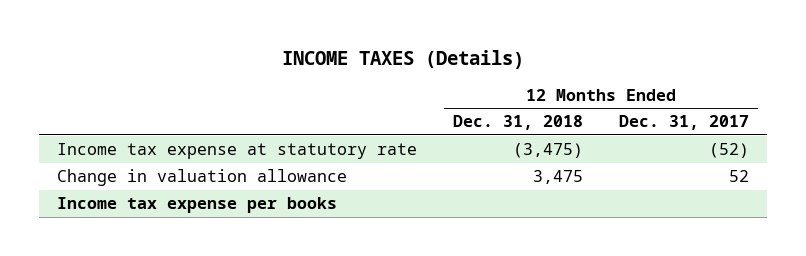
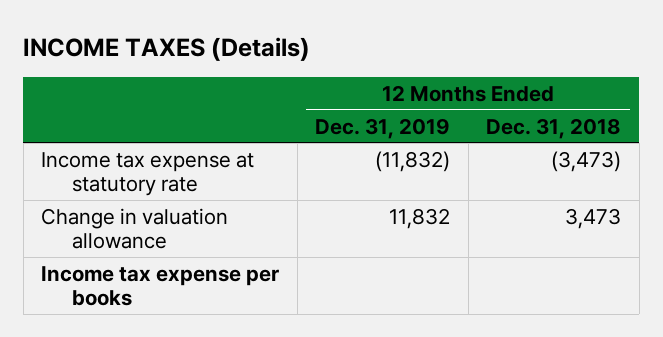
- | 12 Months Ended Dec. 31, 2018 | 12 Months Ended Dec. 31, 2017
+ | 12 Months Ended Dec. 31, 2019 | 12 Months Ended Dec. 31, 2018
- Income tax expense at statutory rate | (3,475) | (52)
- Change in valuation allowance | 3,475 | 52
+ Income tax expense at statutory rate | (11,832) | (3,473)
+ Change in valuation allowance | 11,832 | 3,473

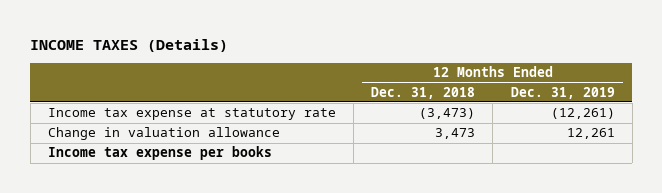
- | 12 Months Ended Dec. 31, 2019 | 12 Months Ended Dec. 31, 2018
+ | 12 Months Ended Dec. 31, 2018 | 12 Months Ended Dec. 31, 2019
- Income tax expense at statutory rate | (11,832) | (3,473)
- Change in valuation allowance | 11,832 | 3,473
+ Income tax expense at statutory rate | (3,473) | (12,261)
+ Change in valuation allowance | 3,473 | 12,261

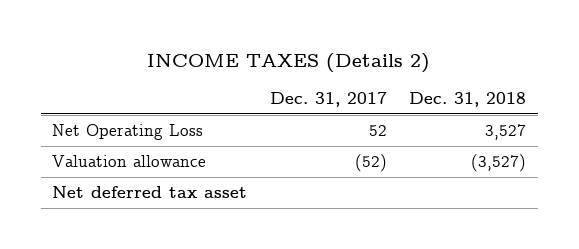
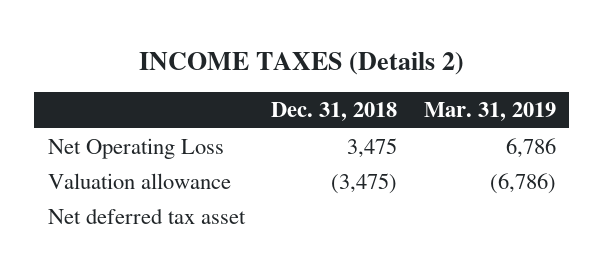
- | Dec. 31, 2017 | Dec. 31, 2018
+ | Dec. 31, 2018 | Mar. 31, 2019
- Net Operating Loss | 52 | 3,527
- Valuation allowance | (52) | (3,527)
+ Net Operating Loss | 3,475 | 6,786
+ Valuation allowance | (3,475) | (6,786)

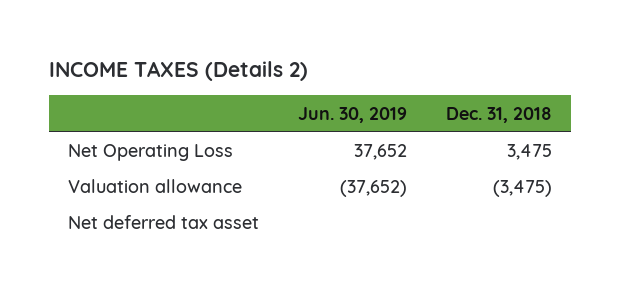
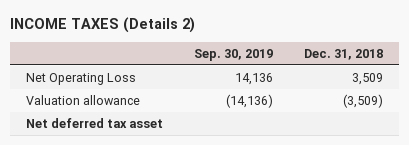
- | Jun. 30, 2019 | Dec. 31, 2018
+ | Sep. 30, 2019 | Dec. 31, 2018
- Net Operating Loss | 37,652 | 3,475
- Valuation allowance | (37,652) | (3,475)
+ Net Operating Loss | 14,136 | 3,509
+ Valuation allowance | (14,136) | (3,509)

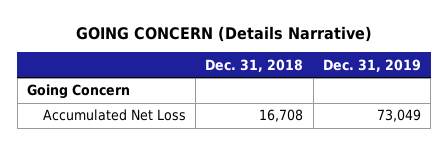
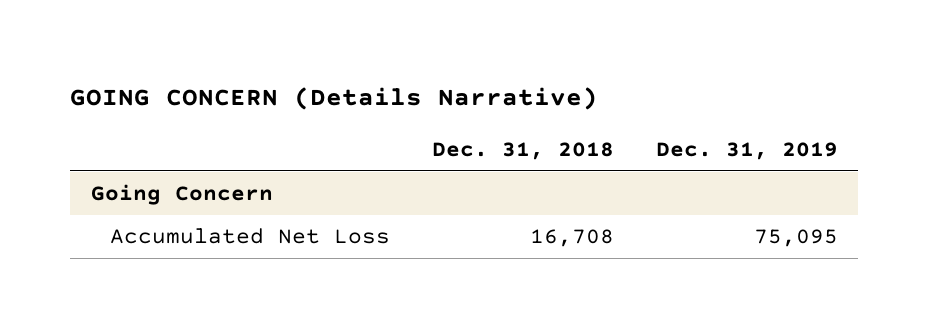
- Accumulated Net Loss | 16,708 | 73,049
+ Accumulated Net Loss | 16,708 | 75,095

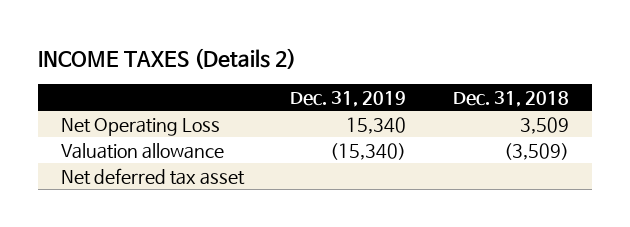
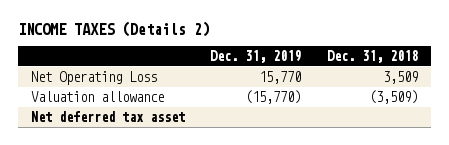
- Net Operating Loss | 15,340 | 3,509
- Valuation allowance | (15,340) | (3,509)
+ Net Operating Loss | 15,770 | 3,509
+ Valuation allowance | (15,770) | (3,509)

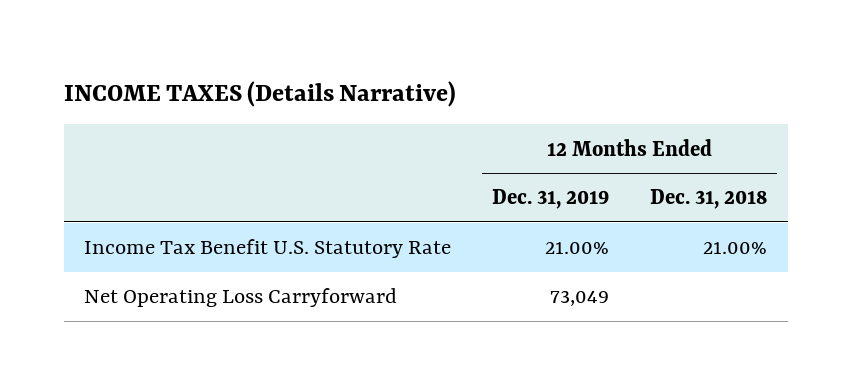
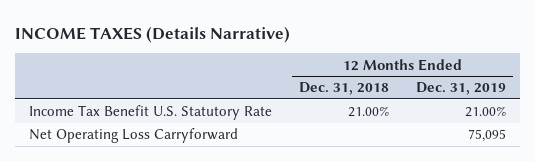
- | 12 Months Ended Dec. 31, 2019 | 12 Months Ended Dec. 31, 2018
+ | 12 Months Ended Dec. 31, 2018 | 12 Months Ended Dec. 31, 2019
- Net Operating Loss Carryforward | 73,049 |
+ Net Operating Loss Carryforward | | 75,095

